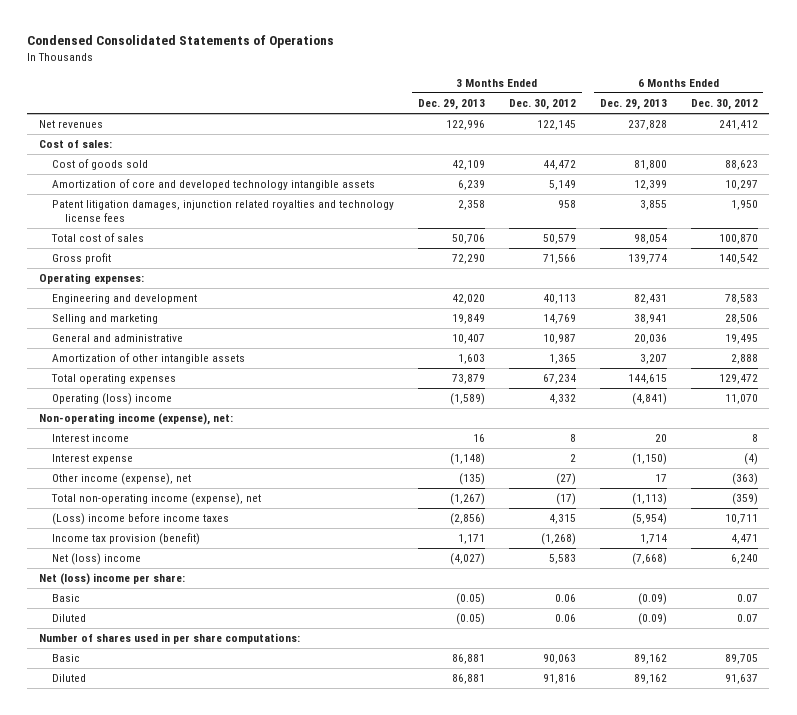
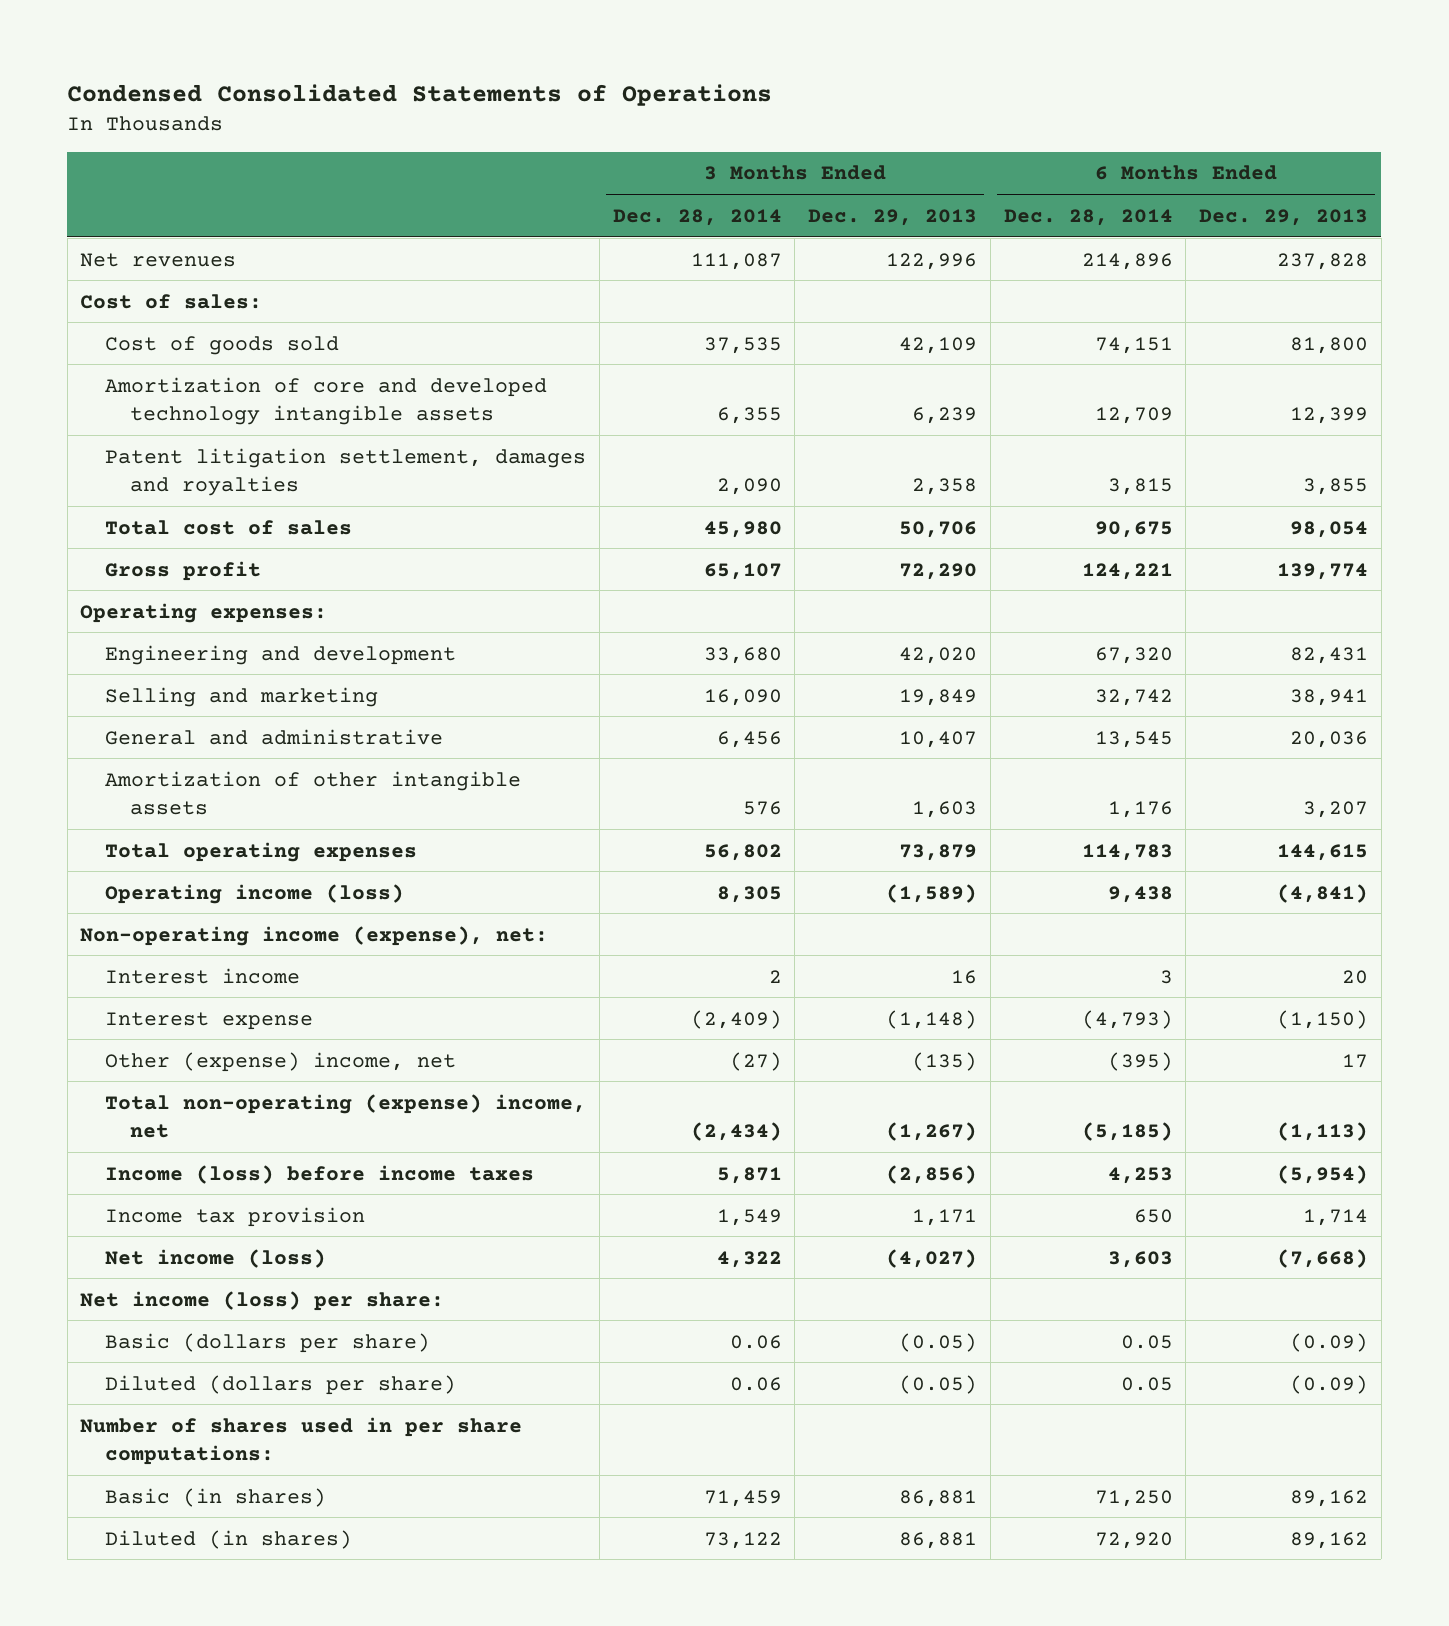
- | 3 Months Ended Dec. 29, 2013 | 3 Months Ended Dec. 30, 2012 | 6 Months Ended Dec. 29, 2013 | 6 Months Ended Dec. 30, 2012
+ | 3 Months Ended Dec. 28, 2014 | 3 Months Ended Dec. 29, 2013 | 6 Months Ended Dec. 28, 2014 | 6 Months Ended Dec. 29, 2013
- Patent litigation damages, injunction related royalties and technology license fees | 2,358 | 958 | 3,855 | 1,950
+ Patent litigation settlement, damages and royalties | 2,090 | 2,358 | 3,815 | 3,855
- Operating (loss) income | (1,589) | 4,332 | (4,841) | 11,070
+ Operating income (loss) | 8,305 | (1,589) | 9,438 | (4,841)
- Other income (expense), net | (135) | (27) | 17 | (363)
- Total non-operating income (expense), net | (1,267) | (17) | (1,113) | (359)
- (Loss) income before income taxes | (2,856) | 4,315 | (5,954) | 10,711
- Income tax provision (benefit) | 1,171 | (1,268) | 1,714 | 4,471
- Net (loss) income | (4,027) | 5,583 | (7,668) | 6,240
- Net (loss) income per share:
- Basic | (0.05) | 0.06 | (0.09) | 0.07
- Diluted | (0.05) | 0.06 | (0.09) | 0.07
+ Other (expense) income, net | (27) | (135) | (395) | 17
+ Total non-operating (expense) income, net | (2,434) | (1,267) | (5,185) | (1,113)
+ Income (loss) before income taxes | 5,871 | (2,856) | 4,253 | (5,954)
+ Income tax provision | 1,549 | 1,171 | 650 | 1,714
+ Net income (loss) | 4,322 | (4,027) | 3,603 | (7,668)
+ Net income (loss) per share:
+ Basic (dollars per share) | 0.06 | (0.05) | 0.05 | (0.09)
+ Diluted (dollars per share) | 0.06 | (0.05) | 0.05 | (0.09)
- Basic | 86,881 | 90,063 | 89,162 | 89,705
- Diluted | 86,881 | 91,816 | 89,162 | 91,637
+ Basic (in shares) | 71,459 | 86,881 | 71,250 | 89,162
+ Diluted (in shares) | 73,122 | 86,881 | 72,920 | 89,162

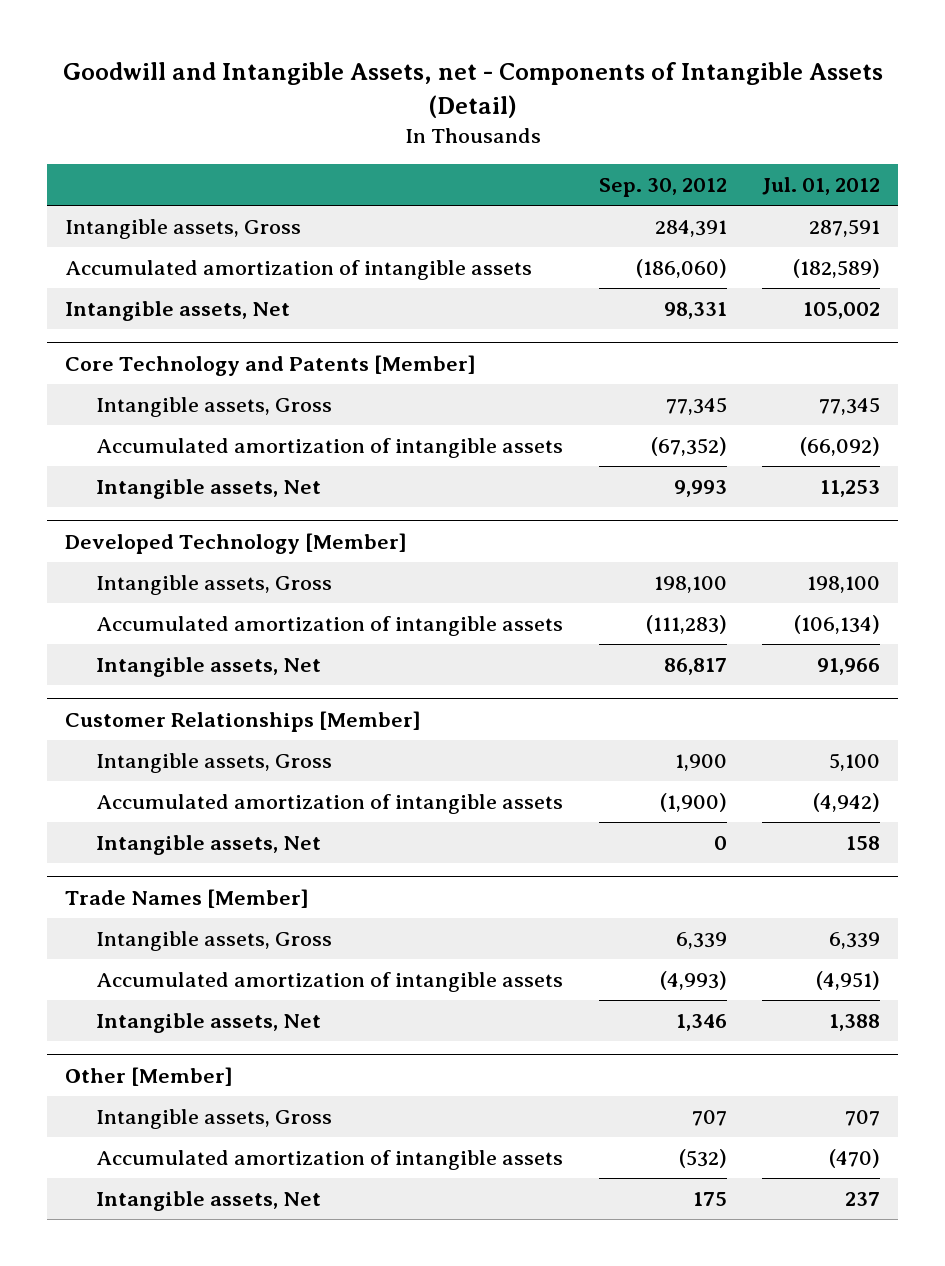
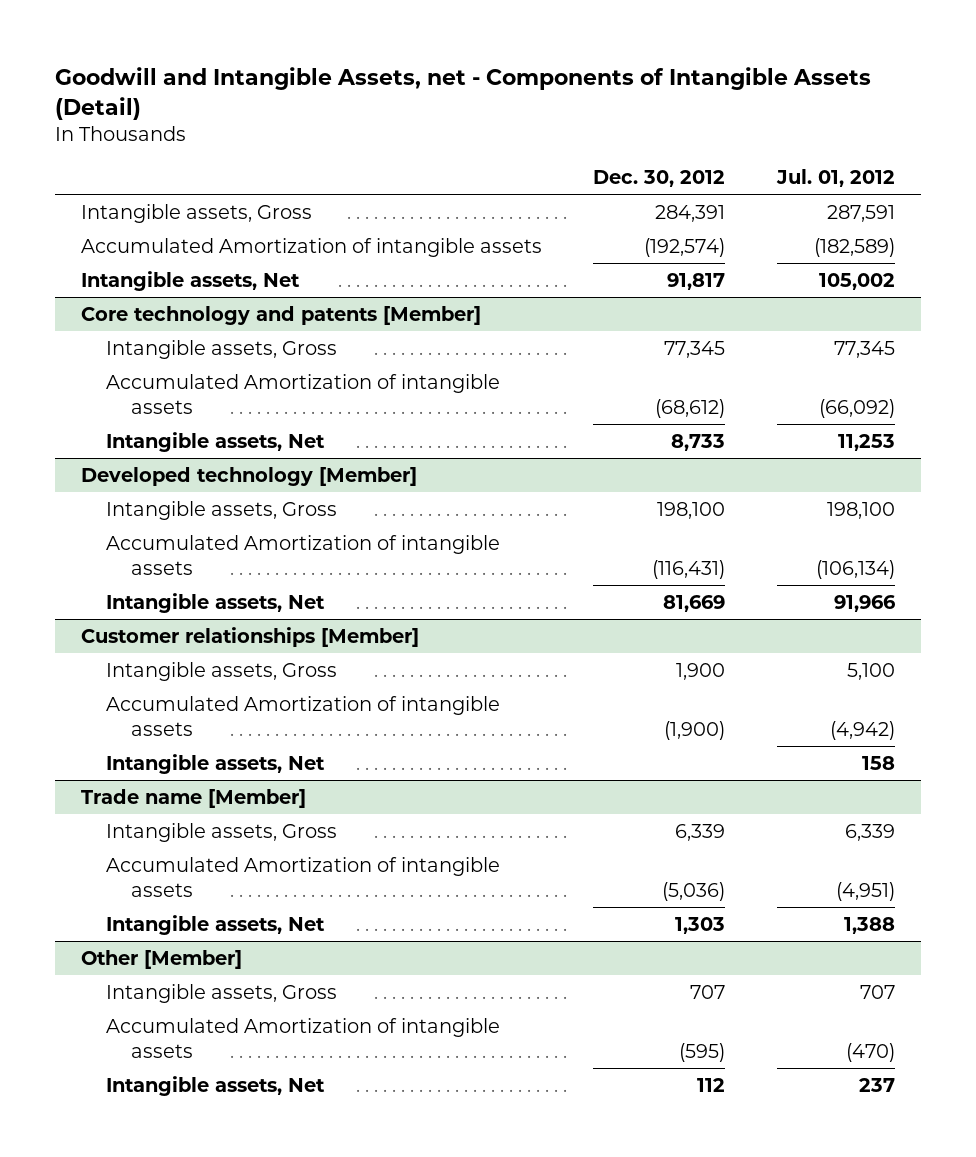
- | Sep. 30, 2012 | Jul. 01, 2012
+ | Dec. 30, 2012 | Jul. 01, 2012
- Accumulated amortization of intangible assets | (186,060) | (182,589)
+ Accumulated Amortization of intangible assets | (192,574) | (182,589)
- Core Technology and Patents [Member]
+ Core technology and patents [Member]
- Accumulated amortization of intangible assets | (67,352) | (66,092)
+ Accumulated Amortization of intangible assets | (68,612) | (66,092)
- Developed Technology [Member]
+ Developed technology [Member]
- Accumulated amortization of intangible assets | (111,283) | (106,134)
+ Accumulated Amortization of intangible assets | (116,431) | (106,134)
- Customer Relationships [Member]
+ Customer relationships [Member]
- Accumulated amortization of intangible assets | (1,900) | (4,942)
+ Accumulated Amortization of intangible assets | (1,900) | (4,942)
- Trade Names [Member]
+ Trade name [Member]
- Accumulated amortization of intangible assets | (4,993) | (4,951)
+ Accumulated Amortization of intangible assets | (5,036) | (4,951)
@ Other [Member]
- Accumulated amortization of intangible assets | (532) | (470)
+ Accumulated Amortization of intangible assets | (595) | (470)

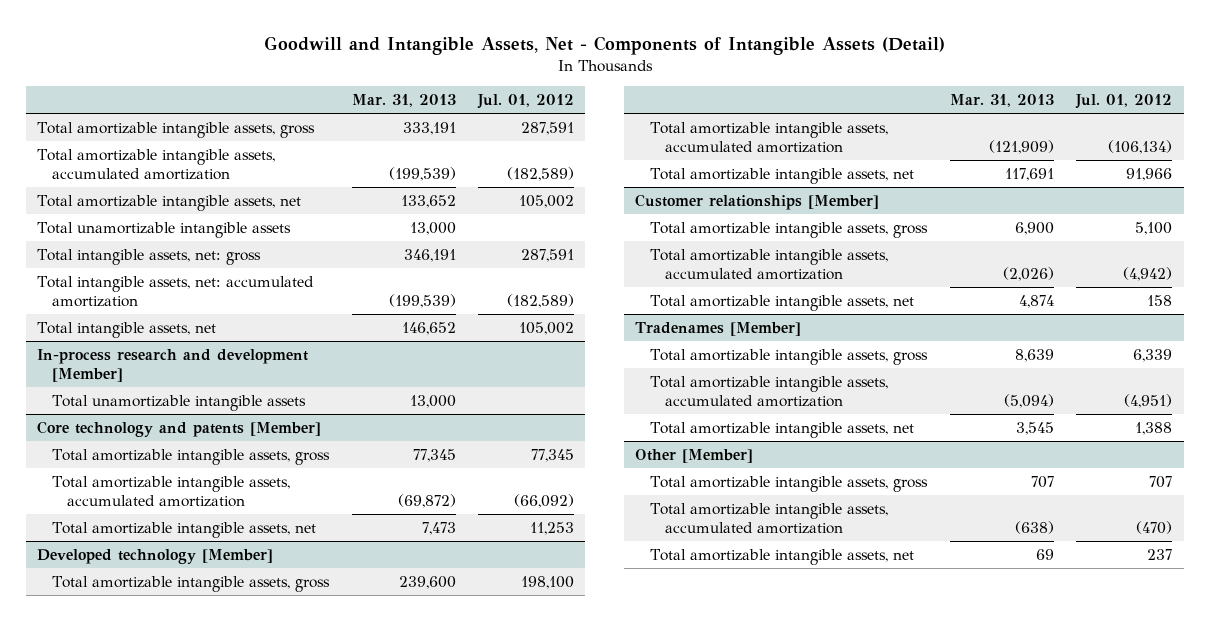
- Goodwill and Intangible Assets, net - Components of Intangible Assets (Detail)
+ Goodwill and Intangible Assets, Net - Components of Intangible Assets (Detail)
- | Dec. 30, 2012 | Jul. 01, 2012
+ | Mar. 31, 2013 | Jul. 01, 2012
- Intangible assets, Gross | 284,391 | 287,591
- Accumulated Amortization of intangible assets | (192,574) | (182,589)
- Intangible assets, Net | 91,817 | 105,002
+ Total amortizable intangible assets, gross | 333,191 | 287,591
+ Total amortizable intangible assets, accumulated amortization | (199,539) | (182,589)
+ Total amortizable intangible assets, net | 133,652 | 105,002
+ Total unamortizable intangible assets | 13,000 |
+ Total intangible assets, net: gross | 346,191 | 287,591
+ Total intangible assets, net: accumulated amortization | (199,539) | (182,589)
+ Total intangible assets, net | 146,652 | 105,002
+ In-process research and development [Member]
+ Total unamortizable intangible assets | 13,000 |
@ Core technology and patents [Member]
- Intangible assets, Gross | 77,345 | 77,345
- Accumulated Amortization of intangible assets | (68,612) | (66,092)
- Intangible assets, Net | 8,733 | 11,253
+ Total amortizable intangible assets, gross | 77,345 | 77,345
+ Total amortizable intangible assets, accumulated amortization | (69,872) | (66,092)
+ Total amortizable intangible assets, net | 7,473 | 11,253
@ Developed technology [Member]
- Intangible assets, Gross | 198,100 | 198,100
- Accumulated Amortization of intangible assets | (116,431) | (106,134)
- Intangible assets, Net | 81,669 | 91,966
+ Total amortizable intangible assets, gross | 239,600 | 198,100
+ Total amortizable intangible assets, accumulated amortization | (121,909) | (106,134)
+ Total amortizable intangible assets, net | 117,691 | 91,966
@ Customer relationships [Member]
- Intangible assets, Gross | 1,900 | 5,100
- Accumulated Amortization of intangible assets | (1,900) | (4,942)
- Intangible assets, Net | | 158
- Trade name [Member]
- Intangible assets, Gross | 6,339 | 6,339
- Accumulated Amortization of intangible assets | (5,036) | (4,951)
- Intangible assets, Net | 1,303 | 1,388
@ Customer relationships [Member]
+ Total amortizable intangible assets, gross | 6,900 | 5,100
+ Total amortizable intangible assets, accumulated amortization | (2,026) | (4,942)
+ Total amortizable intangible assets, net | 4,874 | 158
+ Tradenames [Member]
+ Total amortizable intangible assets, gross | 8,639 | 6,339
+ Total amortizable intangible assets, accumulated amortization | (5,094) | (4,951)
+ Total amortizable intangible assets, net | 3,545 | 1,388
@ Other [Member]
- Intangible assets, Gross | 707 | 707
- Accumulated Amortization of intangible assets | (595) | (470)
- Intangible assets, Net | 112 | 237
+ Total amortizable intangible assets, gross | 707 | 707
+ Total amortizable intangible assets, accumulated amortization | (638) | (470)
+ Total amortizable intangible assets, net | 69 | 237

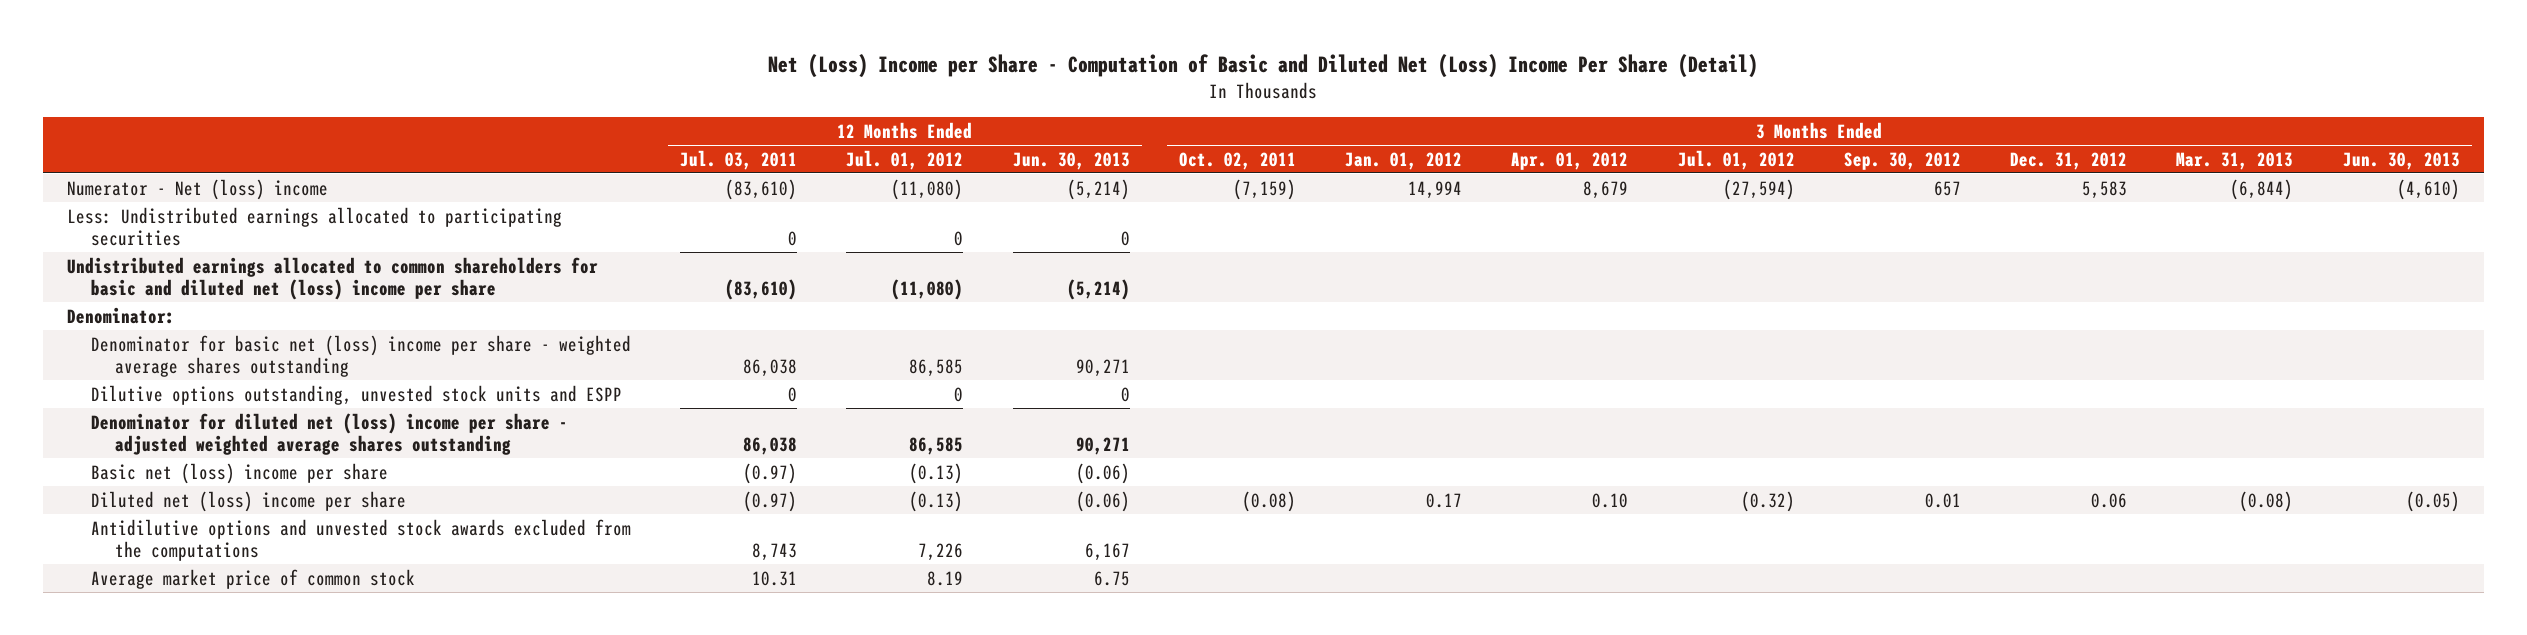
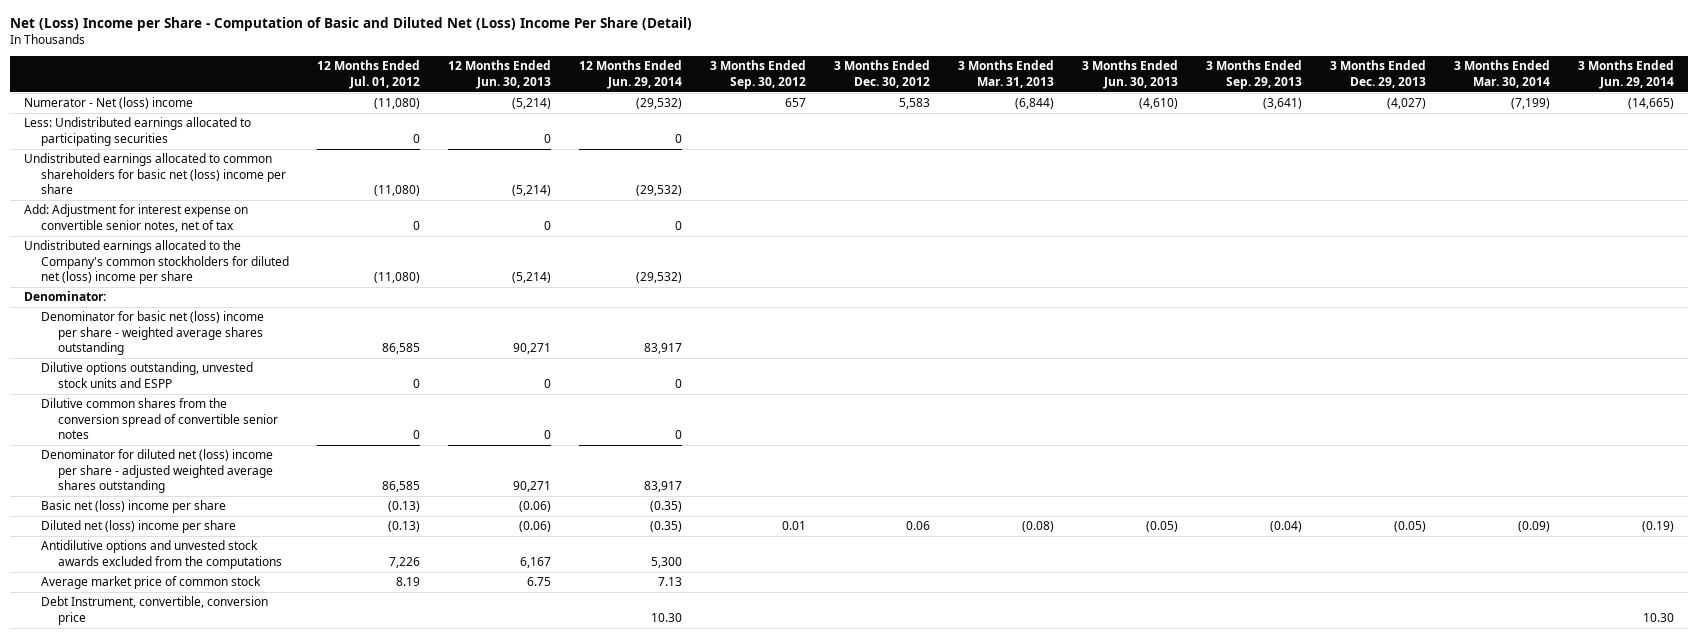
- | 12 Months Ended Jul. 03, 2011 | 12 Months Ended Jul. 01, 2012 | 12 Months Ended Jun. 30, 2013 | 3 Months Ended Oct. 02, 2011 | 3 Months Ended Jan. 01, 2012 | 3 Months Ended Apr. 01, 2012 | 3 Months Ended Jul. 01, 2012 | 3 Months Ended Sep. 30, 2012 | 3 Months Ended Dec. 31, 2012 | 3 Months Ended Mar. 31, 2013 | 3 Months Ended Jun. 30, 2013
+ | 12 Months Ended Jul. 01, 2012 | 12 Months Ended Jun. 30, 2013 | 12 Months Ended Jun. 29, 2014 | 3 Months Ended Sep. 30, 2012 | 3 Months Ended Dec. 30, 2012 | 3 Months Ended Mar. 31, 2013 | 3 Months Ended Jun. 30, 2013 | 3 Months Ended Sep. 29, 2013 | 3 Months Ended Dec. 29, 2013 | 3 Months Ended Mar. 30, 2014 | 3 Months Ended Jun. 29, 2014
- Undistributed earnings allocated to common shareholders for basic and diluted net (loss) income per share | (83,610) | (11,080) | (5,214) | | | | | | | |
+ Undistributed earnings allocated to common shareholders for basic net (loss) income per share | (11,080) | (5,214) | (29,532) | | | | | | | |
+ Add: Adjustment for interest expense on convertible senior notes, net of tax | 0 | 0 | 0 | | | | | | | |
+ Undistributed earnings allocated to the Company's common stockholders for diluted net (loss) income per share | (11,080) | (5,214) | (29,532) | | | | | | | |
+ Dilutive common shares from the conversion spread of convertible senior notes | 0 | 0 | 0 | | | | | | | |
+ Debt Instrument, convertible, conversion price | | | 10.30 | | | | | | | | 10.30

